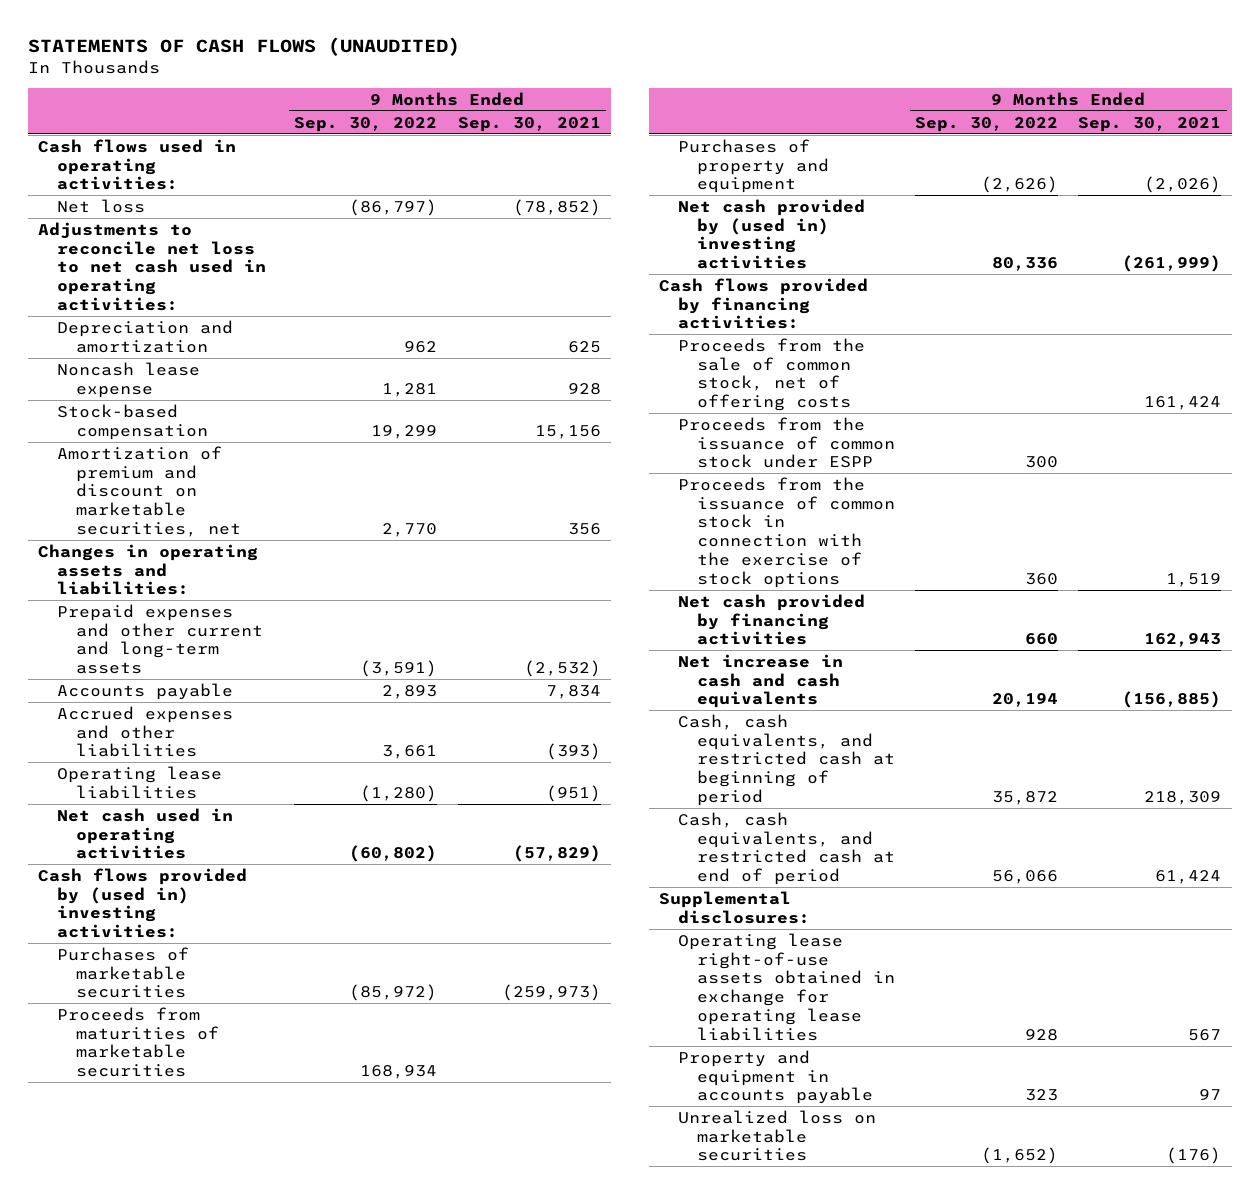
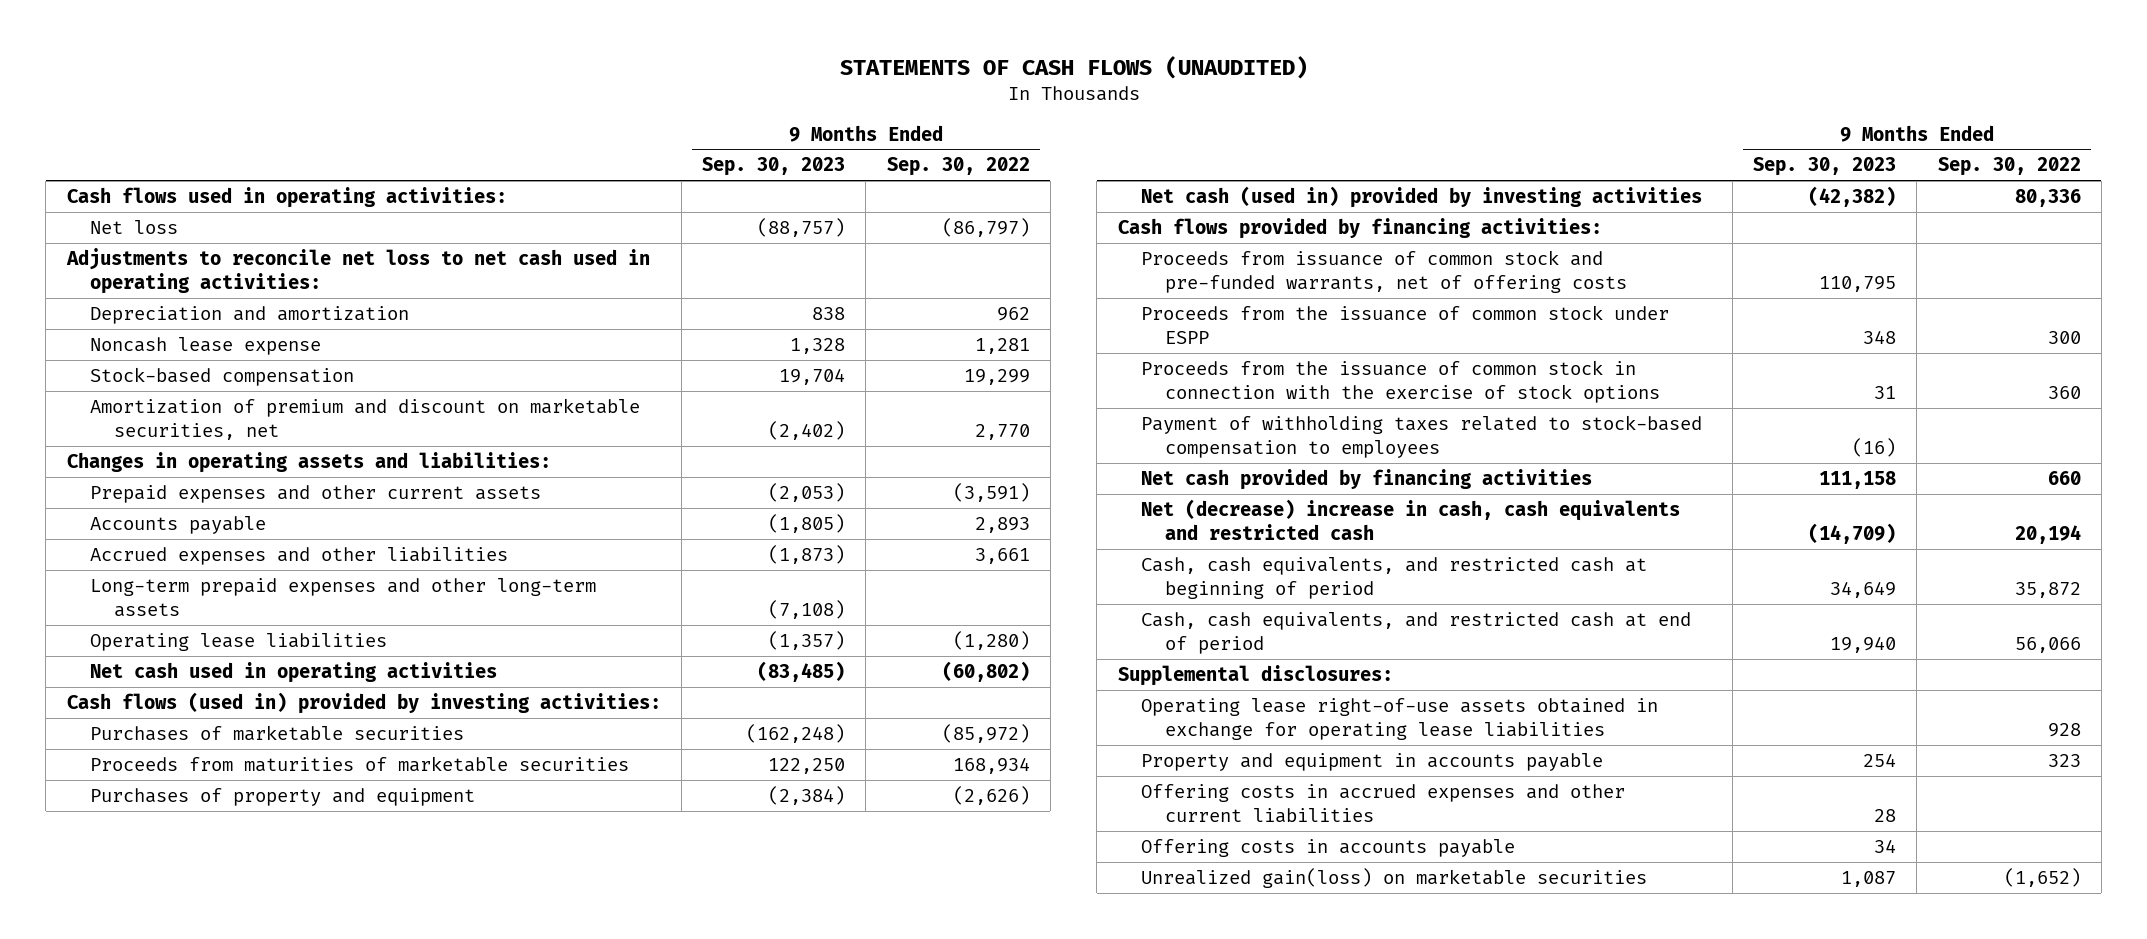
- | 9 Months Ended Sep. 30, 2022 | 9 Months Ended Sep. 30, 2021
+ | 9 Months Ended Sep. 30, 2023 | 9 Months Ended Sep. 30, 2022
- Prepaid expenses and other current and long-term assets | (3,591) | (2,532)
+ Prepaid expenses and other current assets | (2,053) | (3,591)
+ Long-term prepaid expenses and other long-term assets | (7,108) |
- Cash flows provided by (used in) investing activities:
+ Cash flows (used in) provided by investing activities:
- Net cash provided by (used in) investing activities | 80,336 | (261,999)
+ Net cash (used in) provided by investing activities | (42,382) | 80,336
- Proceeds from the sale of common stock, net of offering costs | | 161,424
+ Proceeds from issuance of common stock and pre-funded warrants, net of offering costs | 110,795 |
+ Payment of withholding taxes related to stock-based compensation to employees | (16) |
- Net increase in cash and cash equivalents | 20,194 | (156,885)
+ Net (decrease) increase in cash, cash equivalents and restricted cash | (14,709) | 20,194
- Unrealized loss on marketable securities | (1,652) | (176)
+ Offering costs in accrued expenses and other current liabilities | 28 |
+ Offering costs in accounts payable | 34 |
+ Unrealized gain(loss) on marketable securities | 1,087 | (1,652)

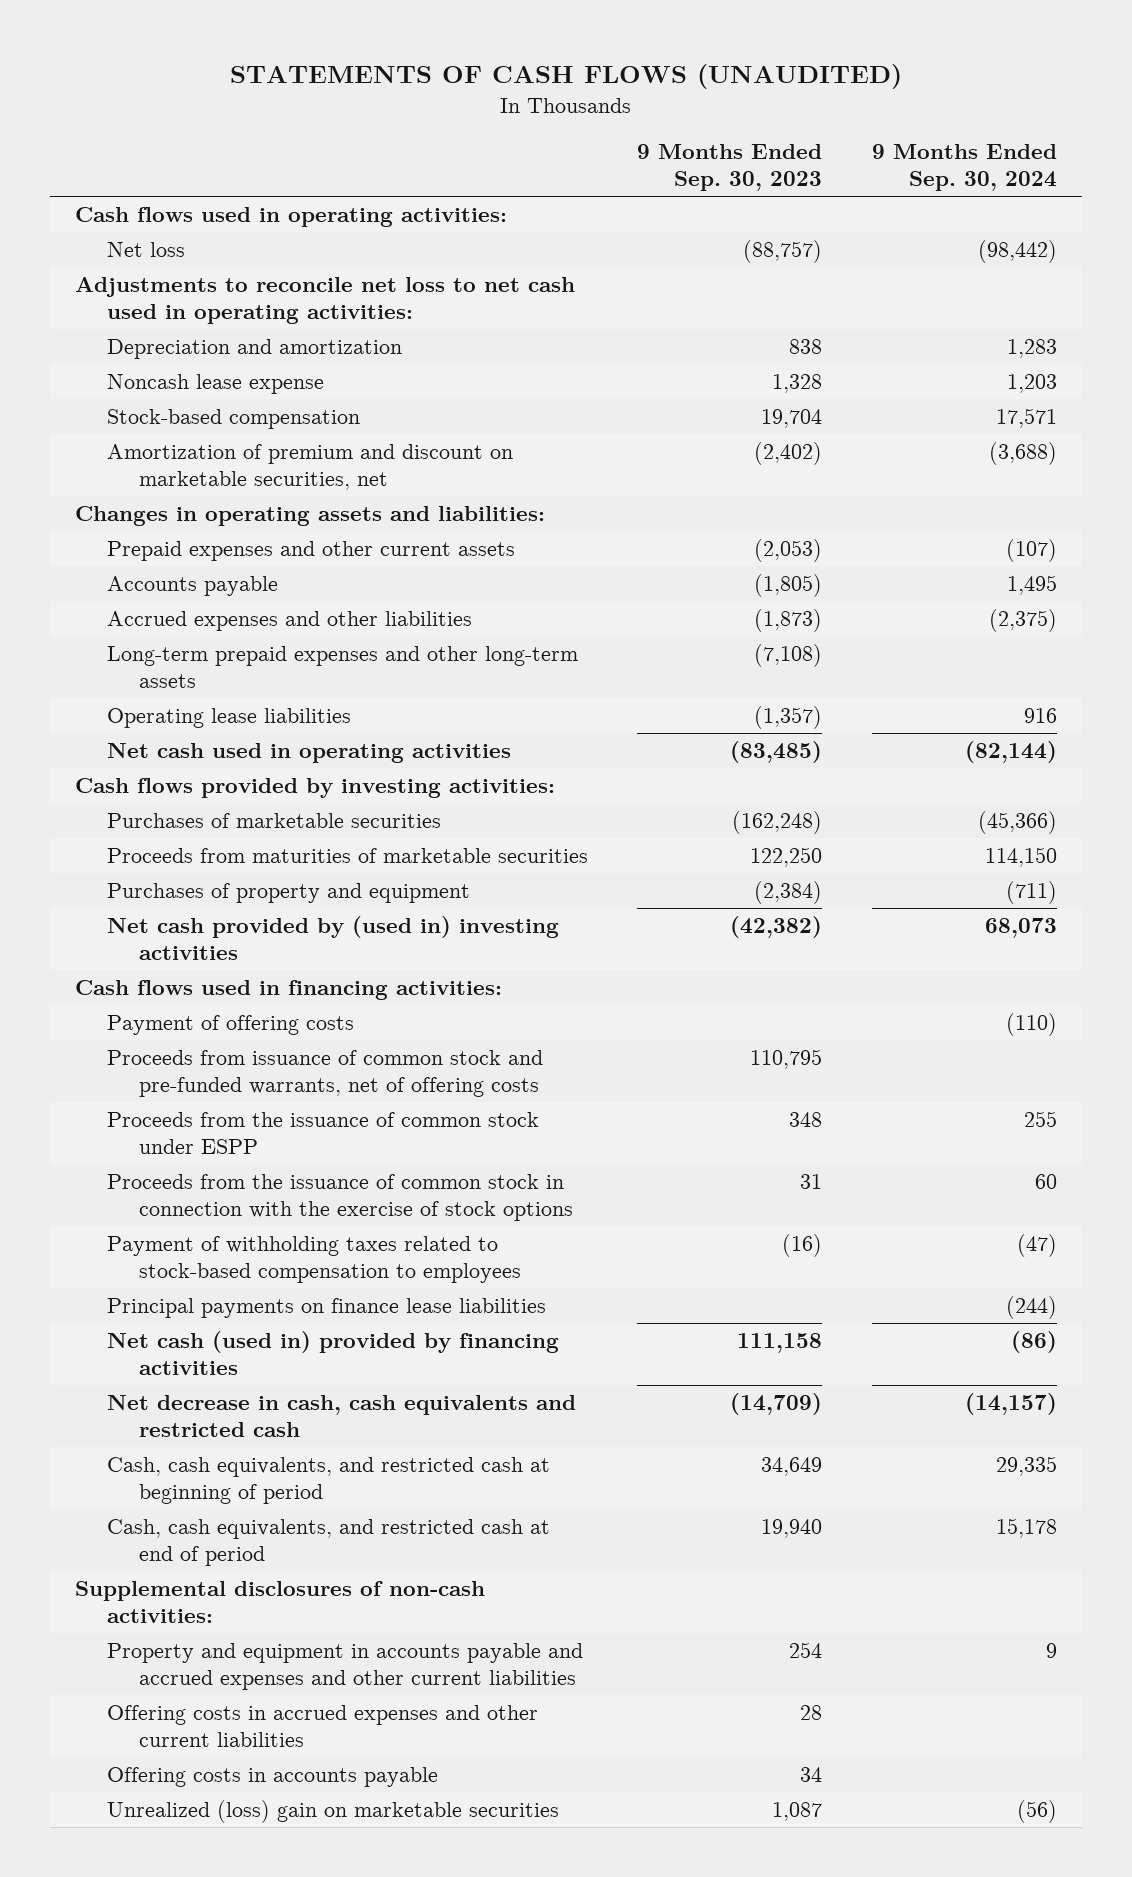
- | 9 Months Ended Sep. 30, 2023 | 9 Months Ended Sep. 30, 2022
+ | 9 Months Ended Sep. 30, 2023 | 9 Months Ended Sep. 30, 2024
- Cash flows (used in) provided by investing activities:
+ Cash flows provided by investing activities:
- Net cash (used in) provided by investing activities | (42,382) | 80,336
- Cash flows provided by financing activities:
+ Net cash provided by (used in) investing activities | (42,382) | 68,073
+ Cash flows used in financing activities:
+ Payment of offering costs | | (110)
- Net cash provided by financing activities | 111,158 | 660
- Net (decrease) increase in cash, cash equivalents and restricted cash | (14,709) | 20,194
+ Principal payments on finance lease liabilities | | (244)
+ Net cash (used in) provided by financing activities | 111,158 | (86)
+ Net decrease in cash, cash equivalents and restricted cash | (14,709) | (14,157)
- Supplemental disclosures:
- Operating lease right-of-use assets obtained in exchange for operating lease liabilities | | 928
- Property and equipment in accounts payable | 254 | 323
+ Supplemental disclosures of non-cash activities:
+ Property and equipment in accounts payable and accrued expenses and other current liabilities | 254 | 9
- Unrealized gain(loss) on marketable securities | 1,087 | (1,652)
+ Unrealized (loss) gain on marketable securities | 1,087 | (56)

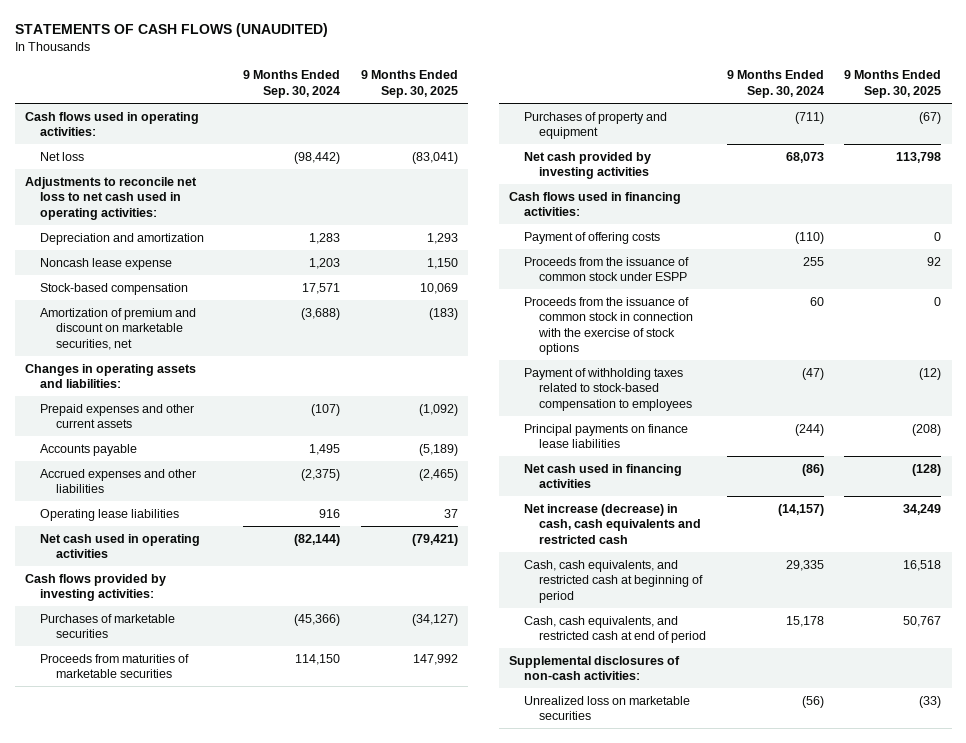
- | 9 Months Ended Sep. 30, 2023 | 9 Months Ended Sep. 30, 2024
+ | 9 Months Ended Sep. 30, 2024 | 9 Months Ended Sep. 30, 2025
- Long-term prepaid expenses and other long-term assets | (7,108) |
- Net cash provided by (used in) investing activities | (42,382) | 68,073
+ Net cash provided by investing activities | 68,073 | 113,798
- Proceeds from issuance of common stock and pre-funded warrants, net of offering costs | 110,795 |
- Net cash (used in) provided by financing activities | 111,158 | (86)
- Net decrease in cash, cash equivalents and restricted cash | (14,709) | (14,157)
+ Net cash used in financing activities | (86) | (128)
+ Net increase (decrease) in cash, cash equivalents and restricted cash | (14,157) | 34,249
- Property and equipment in accounts payable and accrued expenses and other current liabilities | 254 | 9
- Offering costs in accrued expenses and other current liabilities | 28 |
- Offering costs in accounts payable | 34 |
- Unrealized (loss) gain on marketable securities | 1,087 | (56)
+ Unrealized loss on marketable securities | (56) | (33)

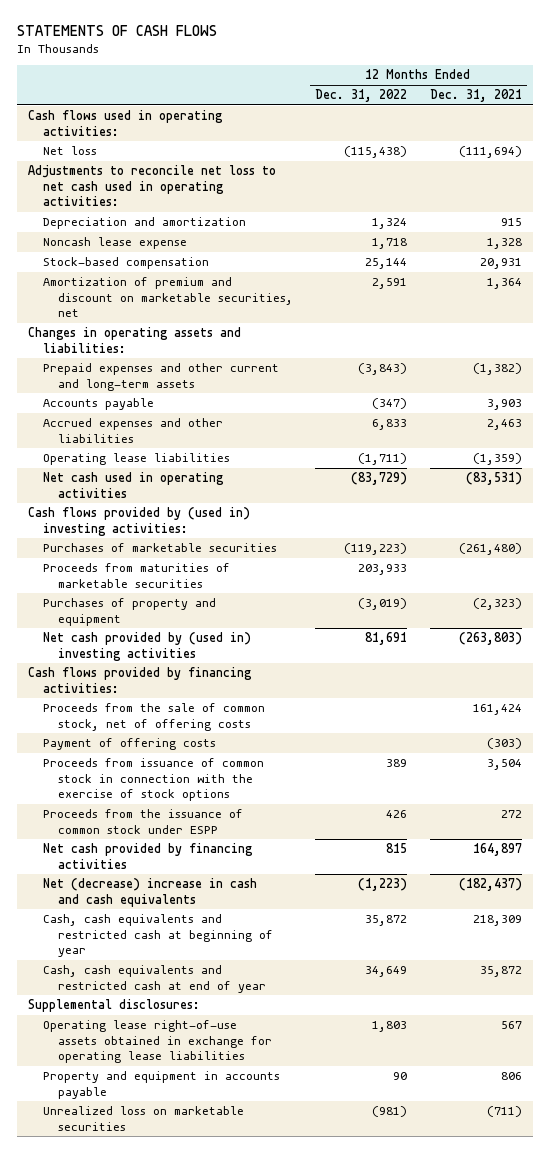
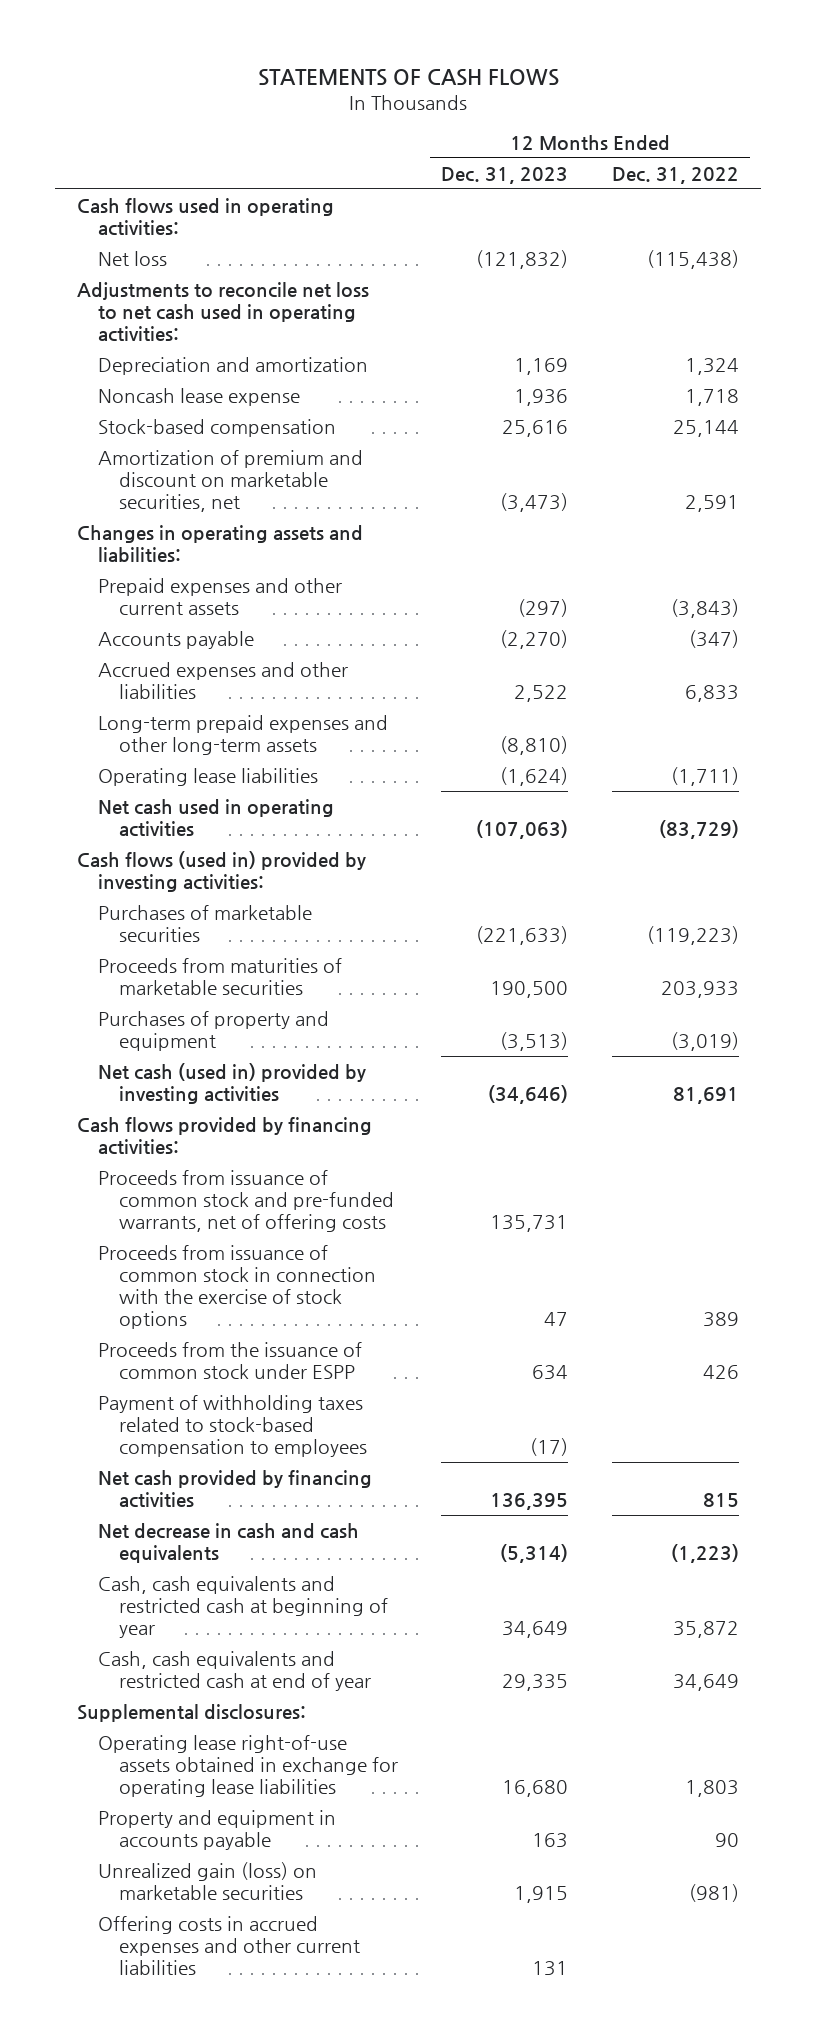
- | 12 Months Ended Dec. 31, 2022 | 12 Months Ended Dec. 31, 2021
+ | 12 Months Ended Dec. 31, 2023 | 12 Months Ended Dec. 31, 2022
- Prepaid expenses and other current and long-term assets | (3,843) | (1,382)
+ Prepaid expenses and other current assets | (297) | (3,843)
+ Long-term prepaid expenses and other long-term assets | (8,810) |
- Cash flows provided by (used in) investing activities:
+ Cash flows (used in) provided by investing activities:
- Net cash provided by (used in) investing activities | 81,691 | (263,803)
+ Net cash (used in) provided by investing activities | (34,646) | 81,691
- Proceeds from the sale of common stock, net of offering costs | | 161,424
- Payment of offering costs | | (303)
+ Proceeds from issuance of common stock and pre-funded warrants, net of offering costs | 135,731 |
+ Payment of withholding taxes related to stock-based compensation to employees | (17) |
- Net (decrease) increase in cash and cash equivalents | (1,223) | (182,437)
+ Net decrease in cash and cash equivalents | (5,314) | (1,223)
- Unrealized loss on marketable securities | (981) | (711)
+ Unrealized gain (loss) on marketable securities | 1,915 | (981)
+ Offering costs in accrued expenses and other current liabilities | 131 |

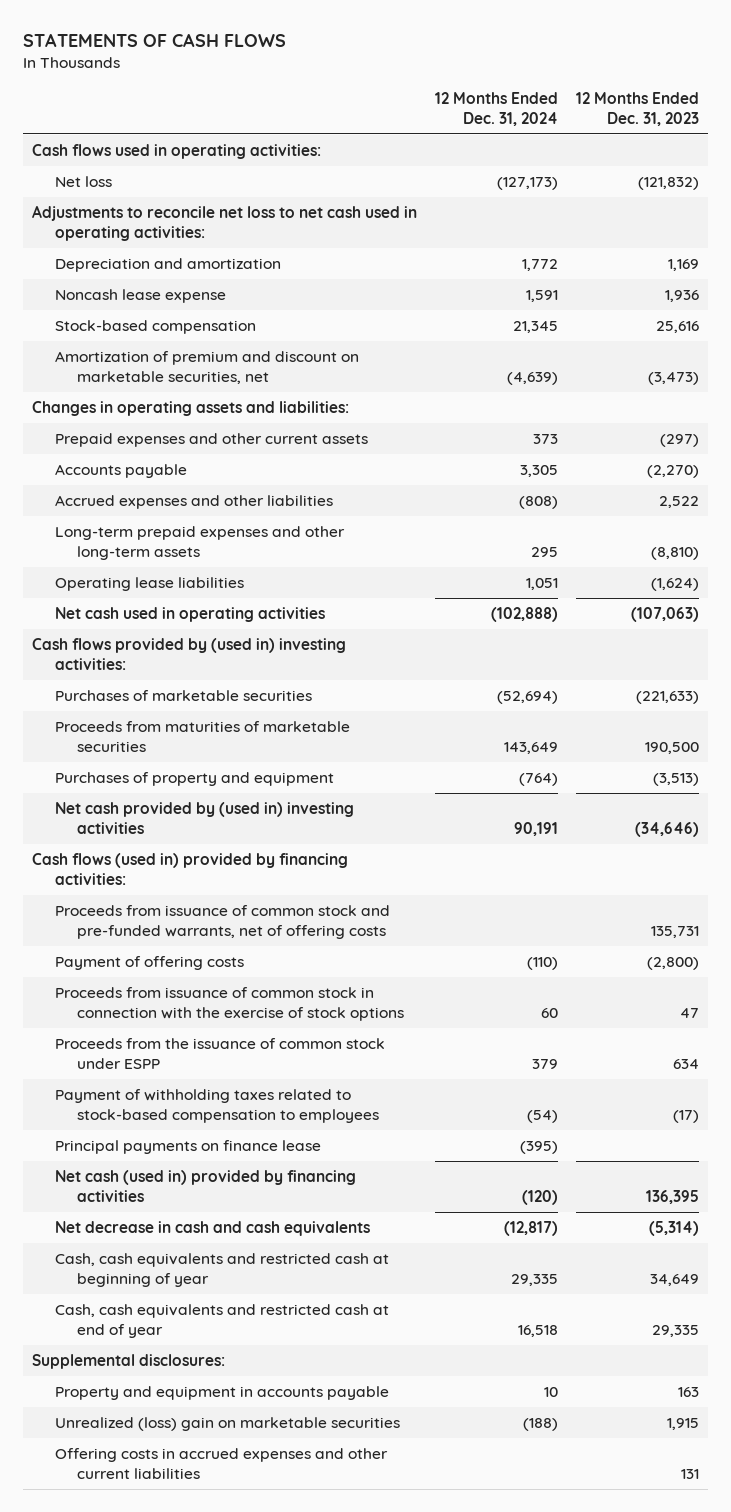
- | 12 Months Ended Dec. 31, 2023 | 12 Months Ended Dec. 31, 2022
+ | 12 Months Ended Dec. 31, 2024 | 12 Months Ended Dec. 31, 2023
- Cash flows (used in) provided by investing activities:
+ Cash flows provided by (used in) investing activities:
- Net cash (used in) provided by investing activities | (34,646) | 81,691
- Cash flows provided by financing activities:
+ Net cash provided by (used in) investing activities | 90,191 | (34,646)
+ Cash flows (used in) provided by financing activities:
+ Payment of offering costs | (110) | (2,800)
- Net cash provided by financing activities | 136,395 | 815
+ Principal payments on finance lease | (395) |
+ Net cash (used in) provided by financing activities | (120) | 136,395
- Operating lease right-of-use assets obtained in exchange for operating lease liabilities | 16,680 | 1,803
- Unrealized gain (loss) on marketable securities | 1,915 | (981)
+ Unrealized (loss) gain on marketable securities | (188) | 1,915

